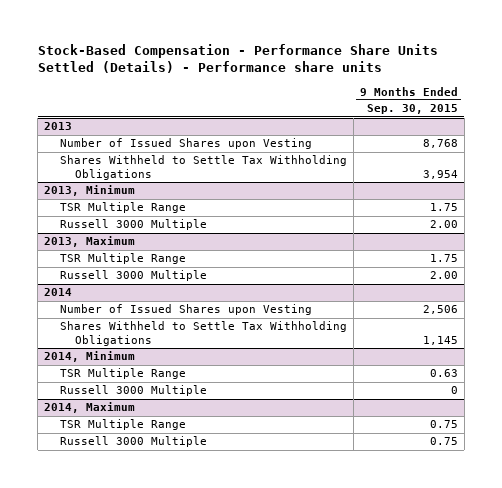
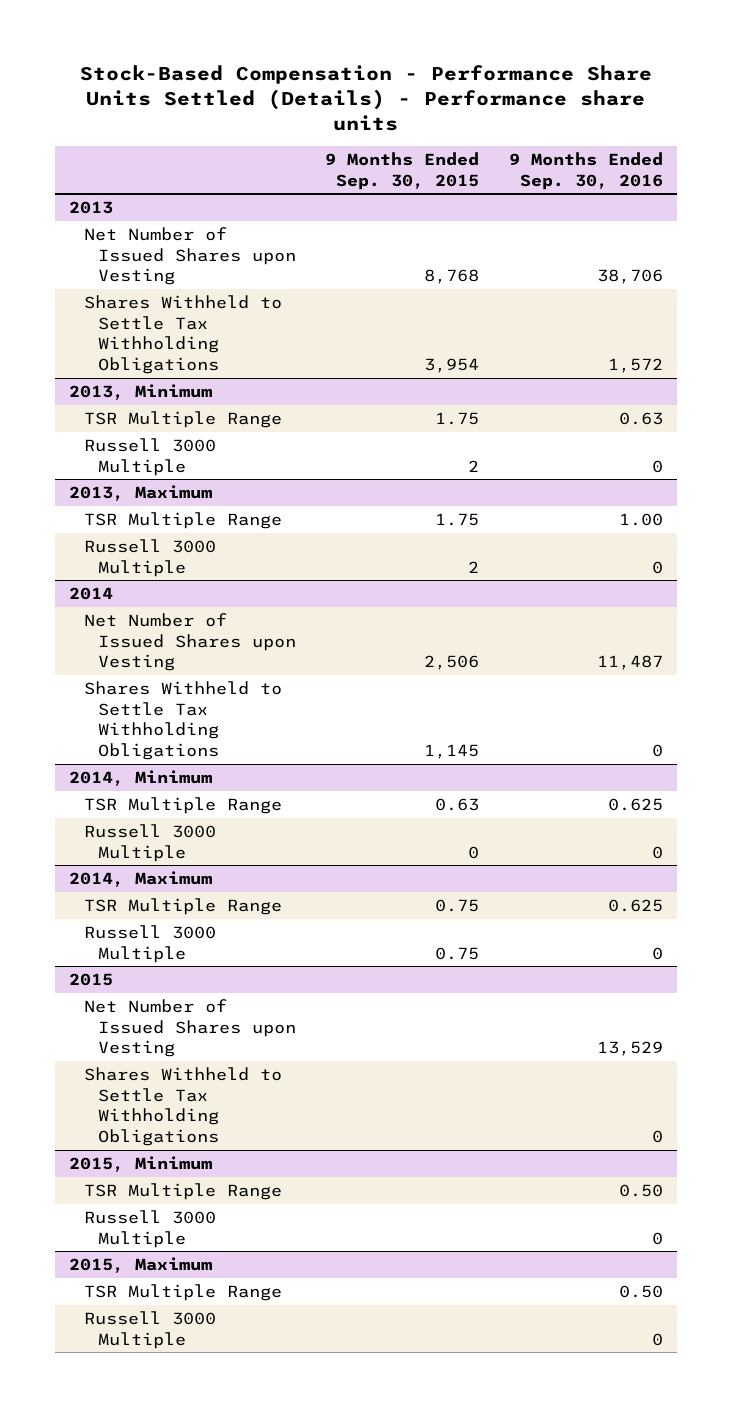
- | 9 Months Ended Sep. 30, 2015
+ | 9 Months Ended Sep. 30, 2015 | 9 Months Ended Sep. 30, 2016
@ 2013
- Number of Issued Shares upon Vesting | 8,768
+ Net Number of Issued Shares upon Vesting | 8,768 | 38,706
@ 2013, Minimum
- Russell 3000 Multiple | 2.00
+ Russell 3000 Multiple | 2 | 0
@ 2013, Maximum
- Russell 3000 Multiple | 2.00
+ Russell 3000 Multiple | 2 | 0
@ 2014
- Number of Issued Shares upon Vesting | 2,506
+ Net Number of Issued Shares upon Vesting | 2,506 | 11,487
+ 2015
+ Net Number of Issued Shares upon Vesting | | 13,529
+ Shares Withheld to Settle Tax Withholding Obligations | | 0
+ 2015, Minimum
+ TSR Multiple Range | | 0.50
+ Russell 3000 Multiple | | 0
+ 2015, Maximum
+ TSR Multiple Range | | 0.50
+ Russell 3000 Multiple | | 0

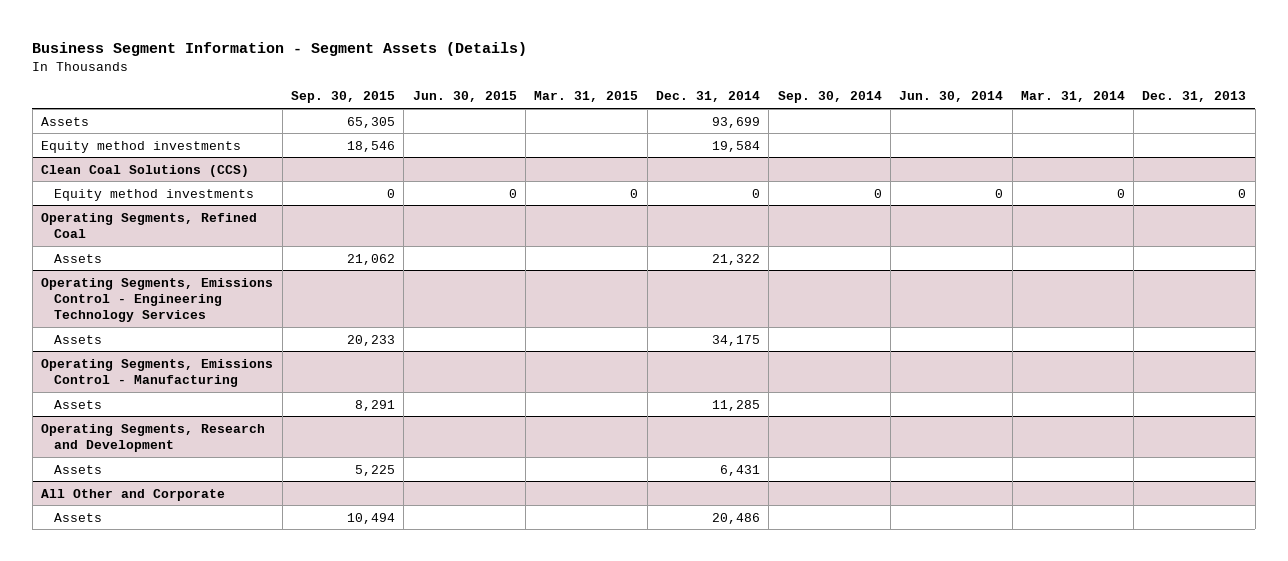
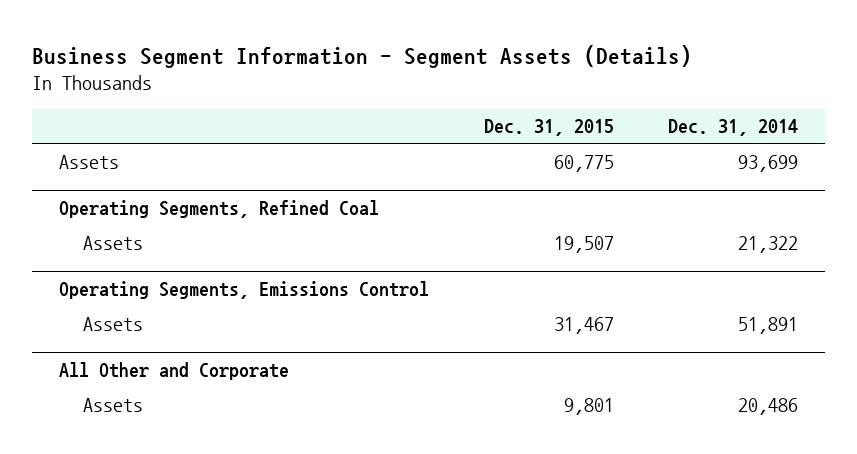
- | Sep. 30, 2015 | Jun. 30, 2015 | Mar. 31, 2015 | Dec. 31, 2014 | Sep. 30, 2014 | Jun. 30, 2014 | Mar. 31, 2014 | Dec. 31, 2013
+ | Dec. 31, 2015 | Dec. 31, 2014
- Equity method investments | 18,546 | | | 19,584 | | | |
- Clean Coal Solutions (CCS)
- Equity method investments | 0 | 0 | 0 | 0 | 0 | 0 | 0 | 0
- Operating Segments, Emissions Control - Engineering Technology Services
- Assets | 20,233 | | | 34,175 | | | |
- Operating Segments, Emissions Control - Manufacturing
- Assets | 8,291 | | | 11,285 | | | |
- Operating Segments, Research and Development
- Assets | 5,225 | | | 6,431 | | | |
+ Operating Segments, Emissions Control
+ Assets | 31,467 | 51,891

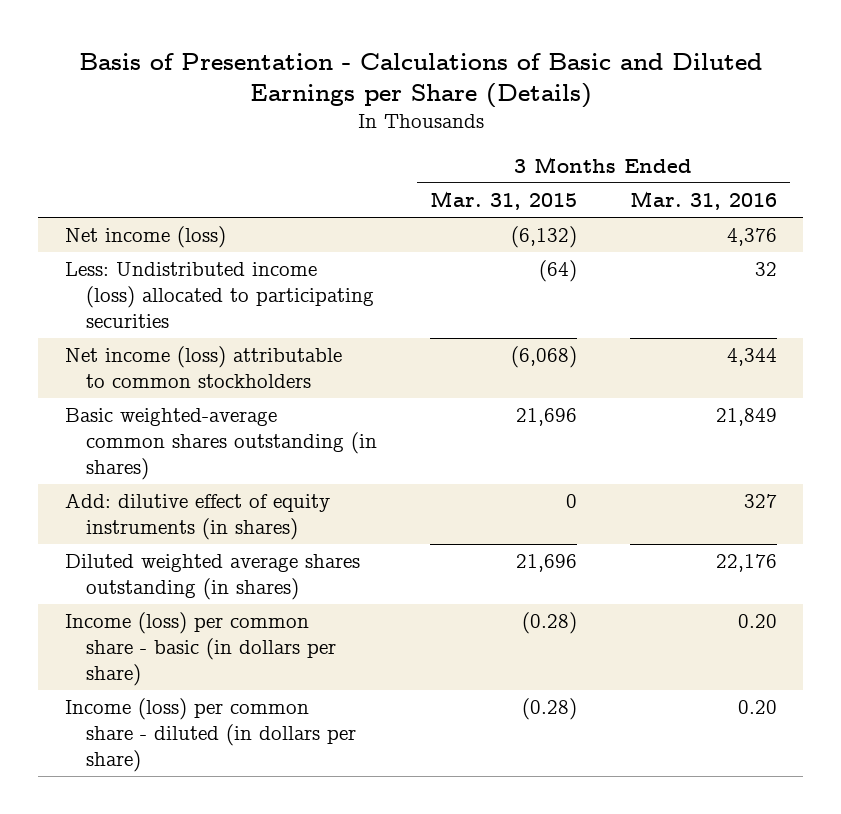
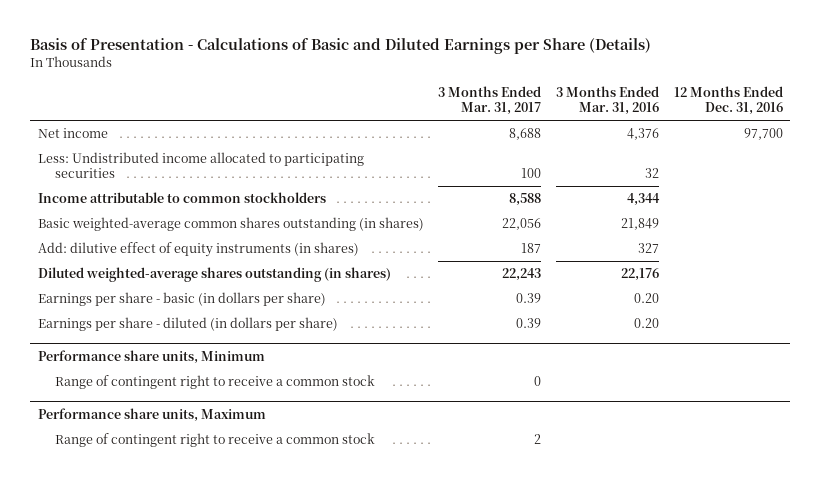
- | 3 Months Ended Mar. 31, 2015 | 3 Months Ended Mar. 31, 2016
+ | 3 Months Ended Mar. 31, 2017 | 3 Months Ended Mar. 31, 2016 | 12 Months Ended Dec. 31, 2016
- Net income (loss) | (6,132) | 4,376
- Less: Undistributed income (loss) allocated to participating securities | (64) | 32
- Net income (loss) attributable to common stockholders | (6,068) | 4,344
+ Net income | 8,688 | 4,376 | 97,700
+ Less: Undistributed income allocated to participating securities | 100 | 32 |
+ Income attributable to common stockholders | 8,588 | 4,344 |
- Diluted weighted average shares outstanding (in shares) | 21,696 | 22,176
- Income (loss) per common share - basic (in dollars per share) | (0.28) | 0.20
- Income (loss) per common share - diluted (in dollars per share) | (0.28) | 0.20
+ Diluted weighted-average shares outstanding (in shares) | 22,243 | 22,176 |
+ Earnings per share - basic (in dollars per share) | 0.39 | 0.20 |
+ Earnings per share - diluted (in dollars per share) | 0.39 | 0.20 |
+ Performance share units, Minimum
+ Range of contingent right to receive a common stock | 0 | |
+ Performance share units, Maximum
+ Range of contingent right to receive a common stock | 2 | |

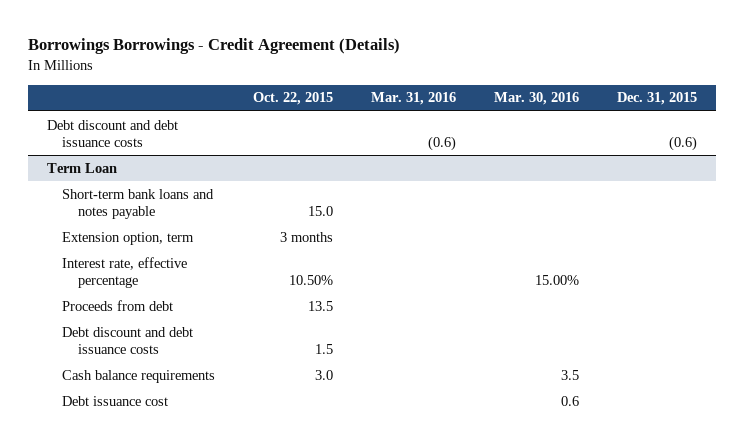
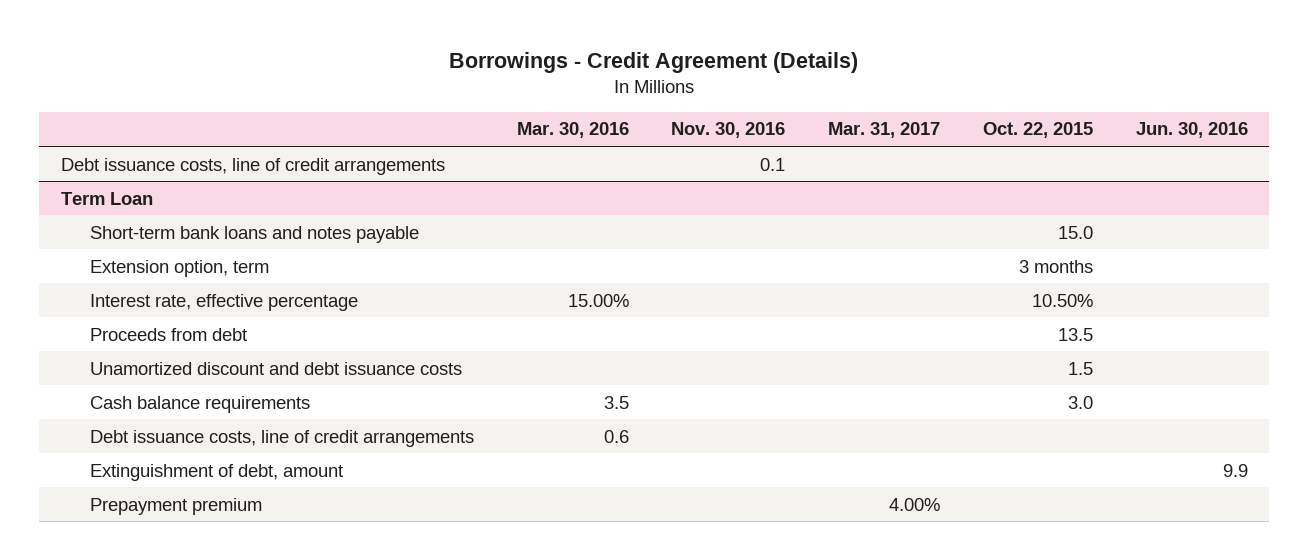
- Borrowings Borrowings - Credit Agreement (Details)
+ Borrowings - Credit Agreement (Details)
- | Oct. 22, 2015 | Mar. 31, 2016 | Mar. 30, 2016 | Dec. 31, 2015
+ | Mar. 30, 2016 | Nov. 30, 2016 | Mar. 31, 2017 | Oct. 22, 2015 | Jun. 30, 2016
- Debt discount and debt issuance costs | | (0.6) | | (0.6)
+ Debt issuance costs, line of credit arrangements | | 0.1 | | |
@ Term Loan
- Debt discount and debt issuance costs | 1.5 | | |
+ Unamortized discount and debt issuance costs | | | | 1.5 |
- Debt issuance cost | | | 0.6 |
+ Debt issuance costs, line of credit arrangements | 0.6 | | | |
+ Extinguishment of debt, amount | | | | | 9.9
+ Prepayment premium | | | 4.00% | |

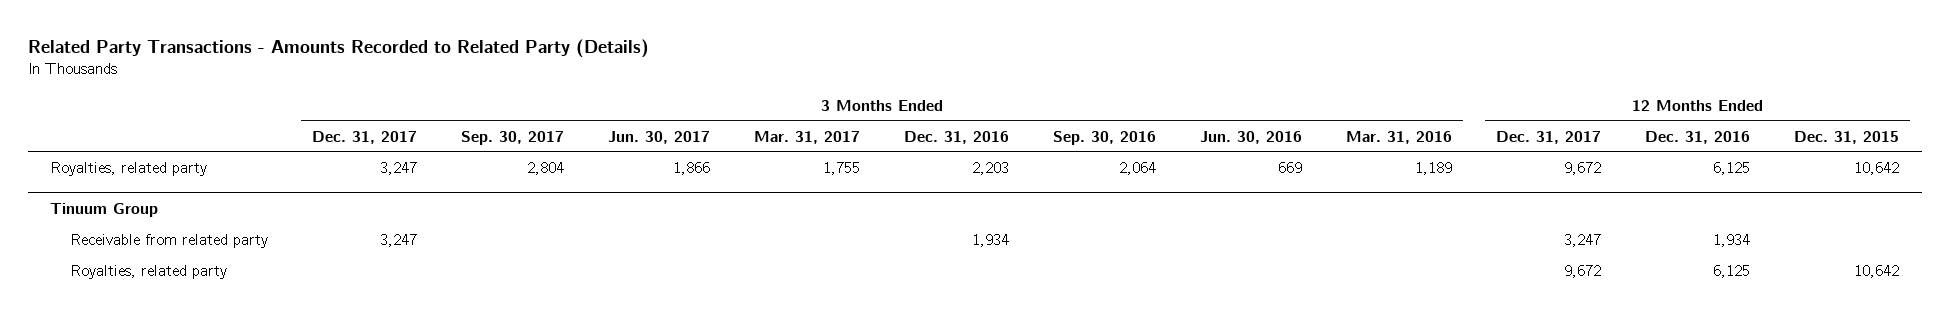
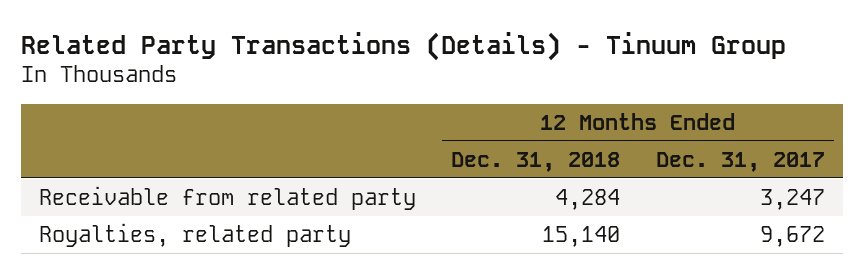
- Related Party Transactions - Amounts Recorded to Related Party (Details)
+ Related Party Transactions (Details) - Tinuum Group
- | 3 Months Ended Dec. 31, 2017 | 3 Months Ended Sep. 30, 2017 | 3 Months Ended Jun. 30, 2017 | 3 Months Ended Mar. 31, 2017 | 3 Months Ended Dec. 31, 2016 | 3 Months Ended Sep. 30, 2016 | 3 Months Ended Jun. 30, 2016 | 3 Months Ended Mar. 31, 2016 | 12 Months Ended Dec. 31, 2017 | 12 Months Ended Dec. 31, 2016 | 12 Months Ended Dec. 31, 2015
+ | 12 Months Ended Dec. 31, 2018 | 12 Months Ended Dec. 31, 2017
- Royalties, related party | 3,247 | 2,804 | 1,866 | 1,755 | 2,203 | 2,064 | 669 | 1,189 | 9,672 | 6,125 | 10,642
- Tinuum Group

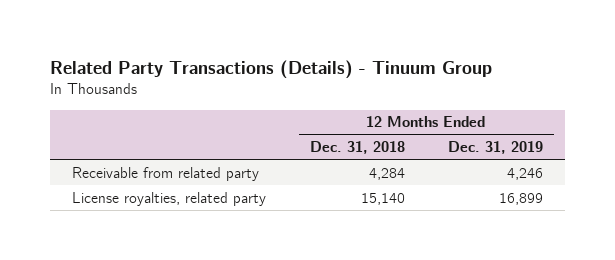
- | 12 Months Ended Dec. 31, 2018 | 12 Months Ended Dec. 31, 2017
+ | 12 Months Ended Dec. 31, 2018 | 12 Months Ended Dec. 31, 2019
- Royalties, related party | 15,140 | 9,672
+ License royalties, related party | 15,140 | 16,899

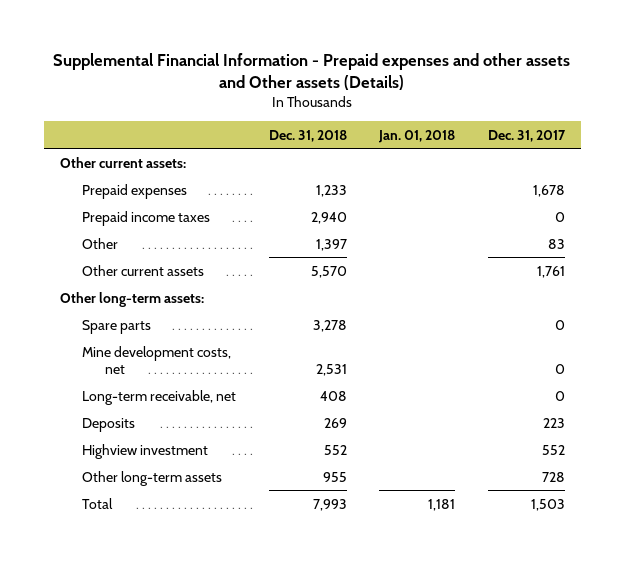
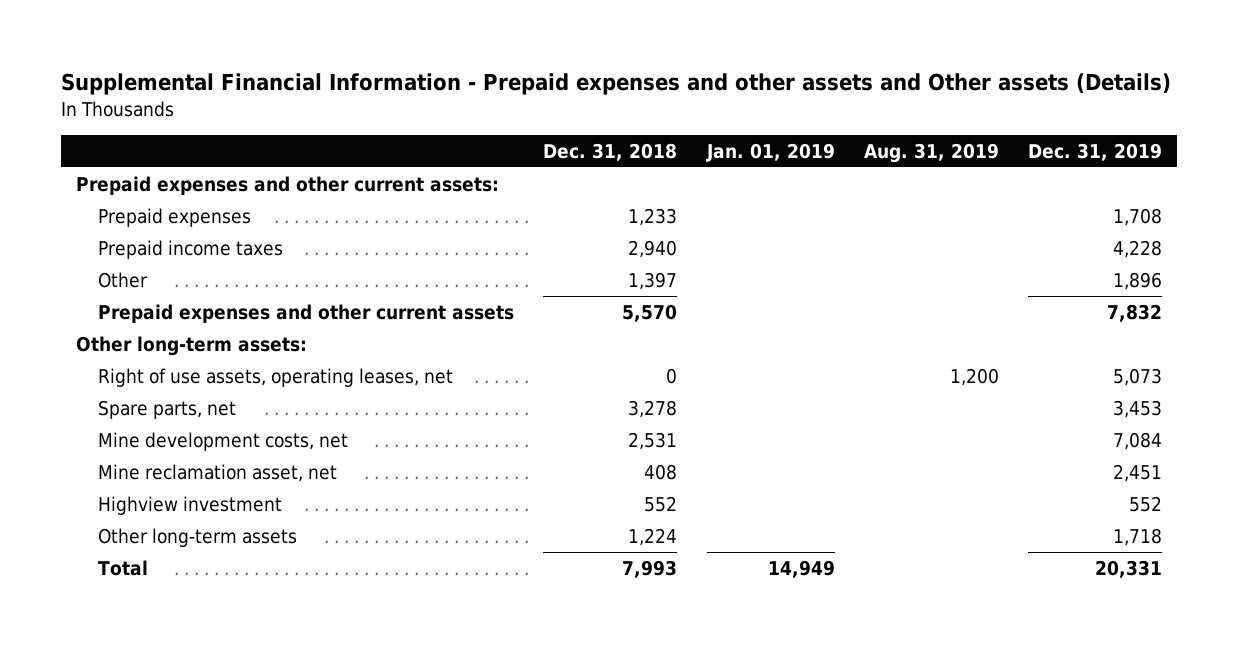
- | Dec. 31, 2018 | Jan. 01, 2018 | Dec. 31, 2017
+ | Dec. 31, 2018 | Jan. 01, 2019 | Aug. 31, 2019 | Dec. 31, 2019
- Other current assets:
+ Prepaid expenses and other current assets:
- Other current assets | 5,570 | | 1,761
+ Prepaid expenses and other current assets | 5,570 | | | 7,832
- Spare parts | 3,278 | | 0
+ Right of use assets, operating leases, net | 0 | | 1,200 | 5,073
+ Spare parts, net | 3,278 | | | 3,453
- Long-term receivable, net | 408 | | 0
- Deposits | 269 | | 223
+ Mine reclamation asset, net | 408 | | | 2,451
- Other long-term assets | 955 | | 728
+ Other long-term assets | 1,224 | | | 1,718

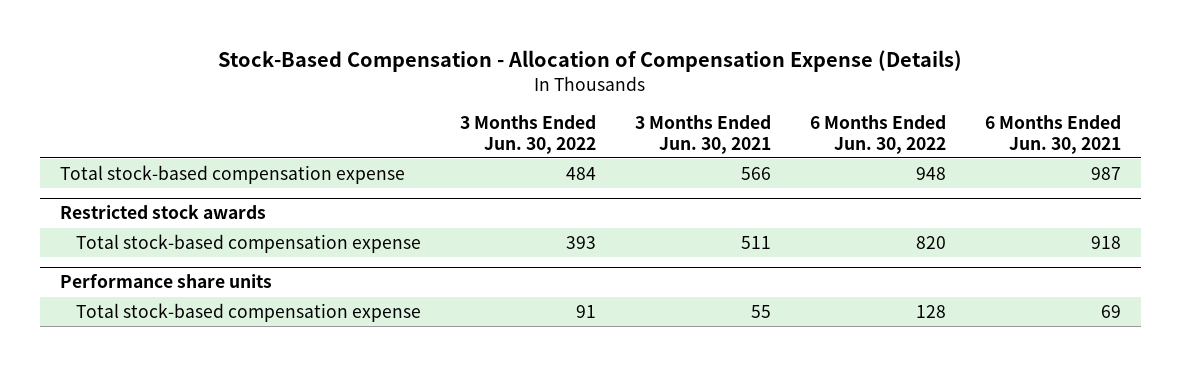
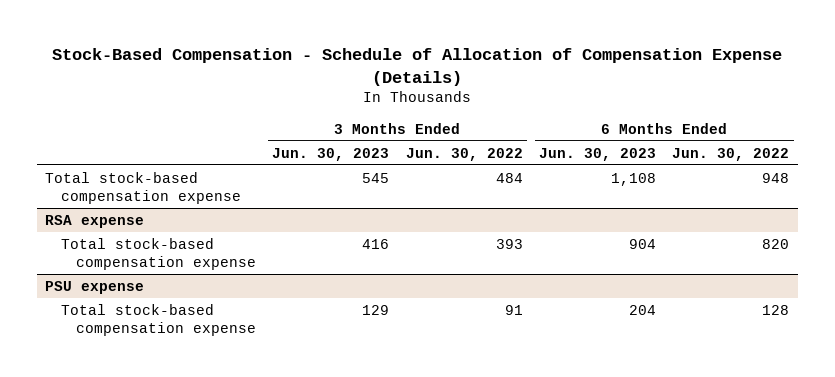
- Stock-Based Compensation - Allocation of Compensation Expense (Details)
+ Stock-Based Compensation - Schedule of Allocation of Compensation Expense (Details)
- | 3 Months Ended Jun. 30, 2022 | 3 Months Ended Jun. 30, 2021 | 6 Months Ended Jun. 30, 2022 | 6 Months Ended Jun. 30, 2021
+ | 3 Months Ended Jun. 30, 2023 | 3 Months Ended Jun. 30, 2022 | 6 Months Ended Jun. 30, 2023 | 6 Months Ended Jun. 30, 2022
- Restricted stock awards
+ RSA expense
- Performance share units
+ PSU expense

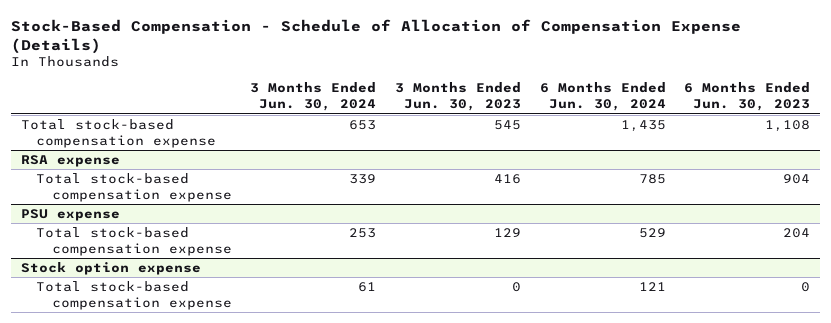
- | 3 Months Ended Jun. 30, 2023 | 3 Months Ended Jun. 30, 2022 | 6 Months Ended Jun. 30, 2023 | 6 Months Ended Jun. 30, 2022
+ | 3 Months Ended Jun. 30, 2024 | 3 Months Ended Jun. 30, 2023 | 6 Months Ended Jun. 30, 2024 | 6 Months Ended Jun. 30, 2023
+ Stock option expense
+ Total stock-based compensation expense | 61 | 0 | 121 | 0

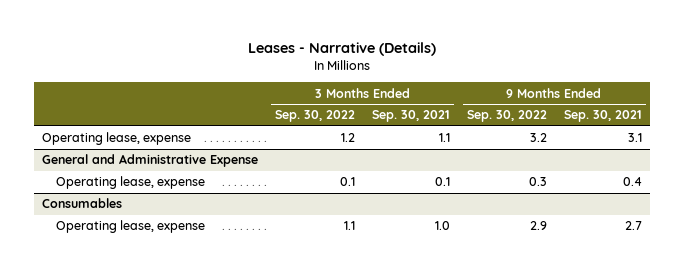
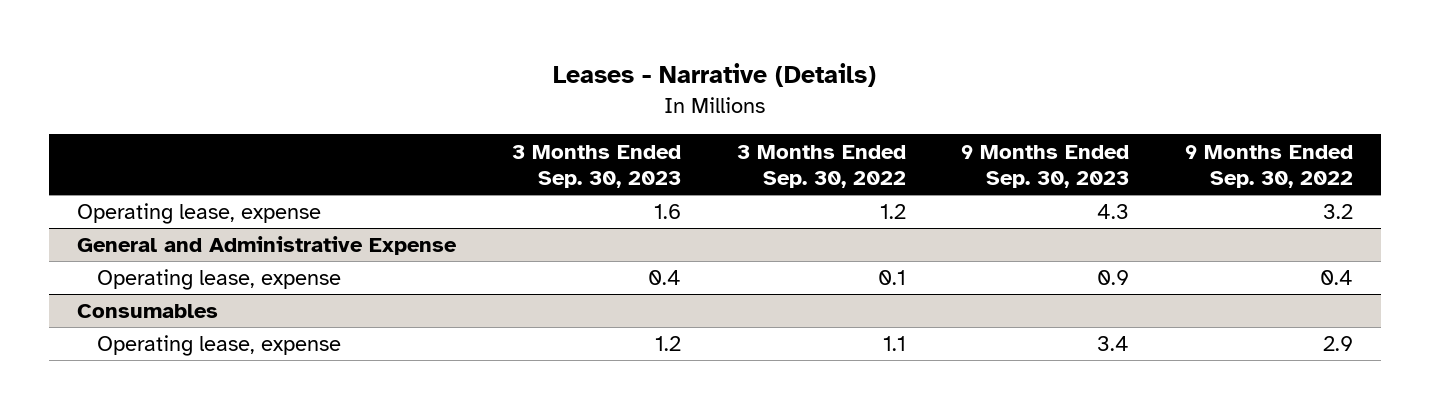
- | 3 Months Ended Sep. 30, 2022 | 3 Months Ended Sep. 30, 2021 | 9 Months Ended Sep. 30, 2022 | 9 Months Ended Sep. 30, 2021
+ | 3 Months Ended Sep. 30, 2023 | 3 Months Ended Sep. 30, 2022 | 9 Months Ended Sep. 30, 2023 | 9 Months Ended Sep. 30, 2022
@ General and Administrative Expense
- Operating lease, expense | 0.1 | 0.1 | 0.3 | 0.4
+ Operating lease, expense | 0.4 | 0.1 | 0.9 | 0.4

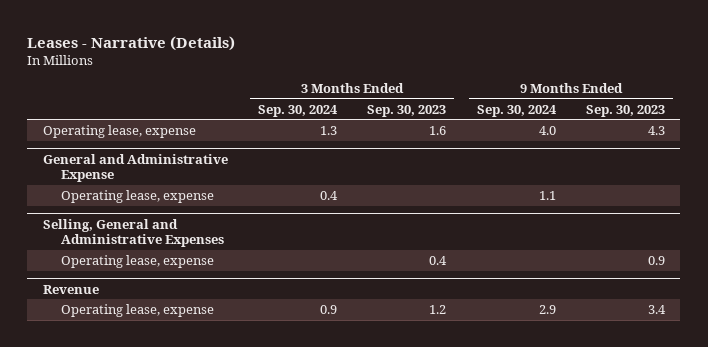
- | 3 Months Ended Sep. 30, 2023 | 3 Months Ended Sep. 30, 2022 | 9 Months Ended Sep. 30, 2023 | 9 Months Ended Sep. 30, 2022
+ | 3 Months Ended Sep. 30, 2024 | 3 Months Ended Sep. 30, 2023 | 9 Months Ended Sep. 30, 2024 | 9 Months Ended Sep. 30, 2023
@ General and Administrative Expense
+ Operating lease, expense | 0.4 | | 1.1 |
+ Selling, General and Administrative Expenses
- Consumables
+ Revenue

